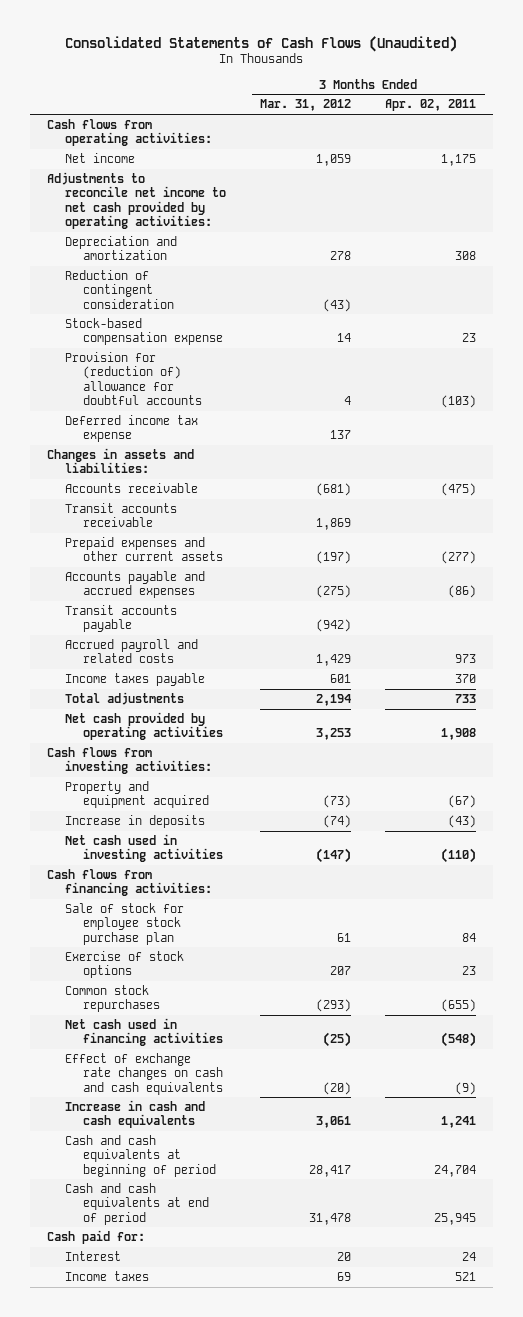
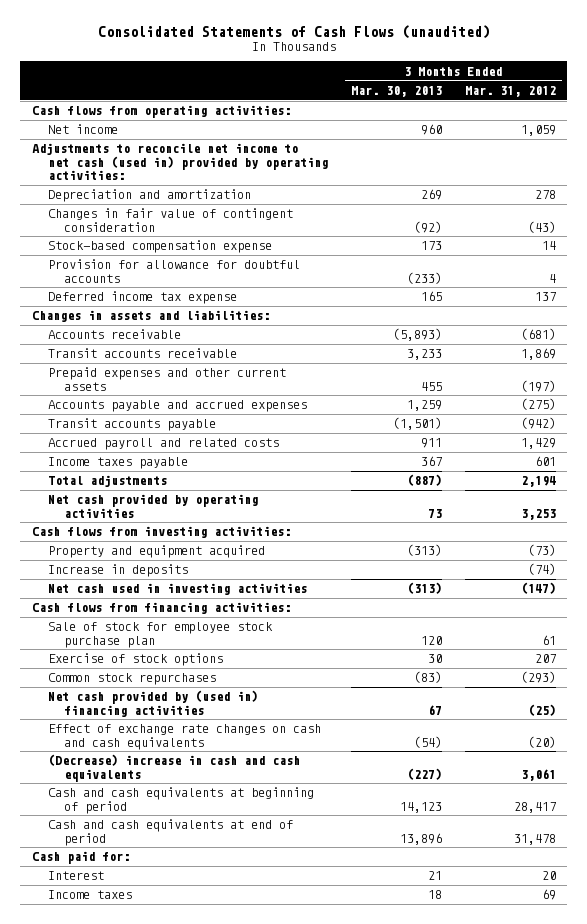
- Consolidated Statements of Cash Flows (Unaudited)
+ Consolidated Statements of Cash Flows (unaudited)
- | 3 Months Ended Mar. 31, 2012 | 3 Months Ended Apr. 02, 2011
+ | 3 Months Ended Mar. 30, 2013 | 3 Months Ended Mar. 31, 2012
- Adjustments to reconcile net income to net cash provided by operating activities:
+ Adjustments to reconcile net income to net cash (used in) provided by operating activities:
- Reduction of contingent consideration | (43) |
+ Changes in fair value of contingent consideration | (92) | (43)
- Provision for (reduction of) allowance for doubtful accounts | 4 | (103)
+ Provision for allowance for doubtful accounts | (233) | 4
- Net cash used in financing activities | (25) | (548)
+ Net cash provided by (used in) financing activities | 67 | (25)
- Increase in cash and cash equivalents | 3,061 | 1,241
+ (Decrease) increase in cash and cash equivalents | (227) | 3,061

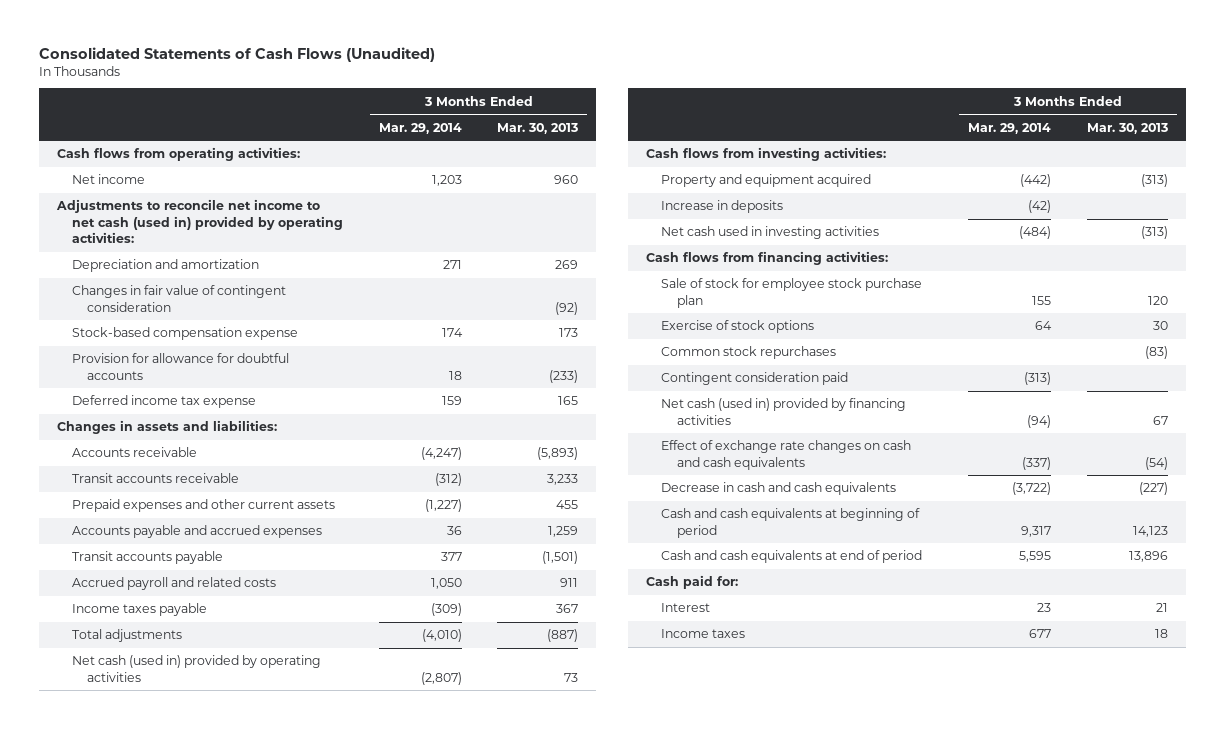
- Consolidated Statements of Cash Flows (unaudited)
+ Consolidated Statements of Cash Flows (Unaudited)
- | 3 Months Ended Mar. 30, 2013 | 3 Months Ended Mar. 31, 2012
+ | 3 Months Ended Mar. 29, 2014 | 3 Months Ended Mar. 30, 2013
- Net cash provided by operating activities | 73 | 3,253
+ Net cash (used in) provided by operating activities | (2,807) | 73
- Net cash provided by (used in) financing activities | 67 | (25)
+ Contingent consideration paid | (313) |
+ Net cash (used in) provided by financing activities | (94) | 67
- (Decrease) increase in cash and cash equivalents | (227) | 3,061
+ Decrease in cash and cash equivalents | (3,722) | (227)

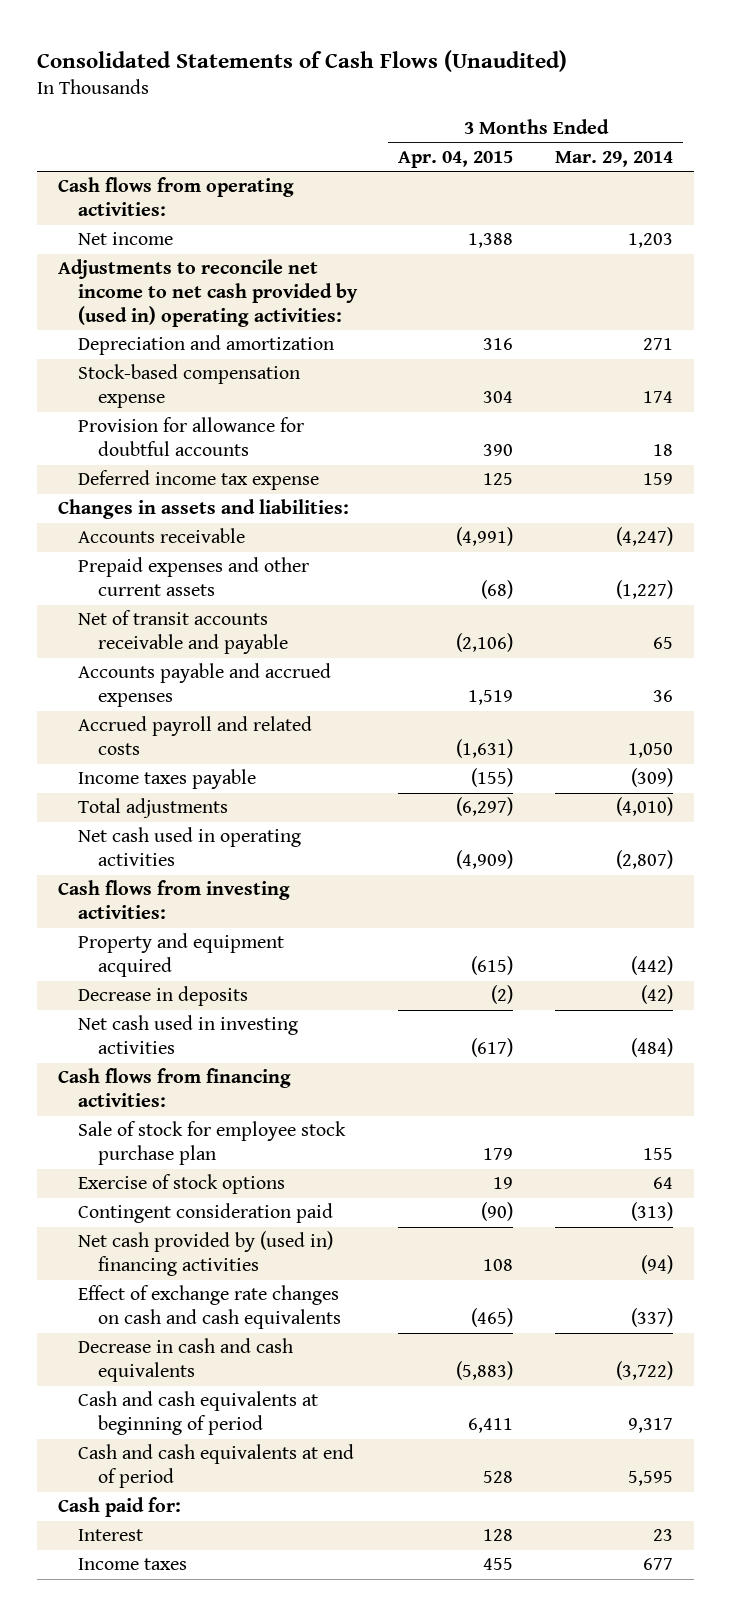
- | 3 Months Ended Mar. 29, 2014 | 3 Months Ended Mar. 30, 2013
+ | 3 Months Ended Apr. 04, 2015 | 3 Months Ended Mar. 29, 2014
- Adjustments to reconcile net income to net cash (used in) provided by operating activities:
+ Adjustments to reconcile net income to net cash provided by (used in) operating activities:
- Changes in fair value of contingent consideration | | (92)
- Transit accounts receivable | (312) | 3,233
+ Net of transit accounts receivable and payable | (2,106) | 65
- Transit accounts payable | 377 | (1,501)
- Net cash (used in) provided by operating activities | (2,807) | 73
+ Net cash used in operating activities | (4,909) | (2,807)
- Increase in deposits | (42) |
+ Decrease in deposits | (2) | (42)
- Common stock repurchases | | (83)
- Net cash (used in) provided by financing activities | (94) | 67
+ Net cash provided by (used in) financing activities | 108 | (94)

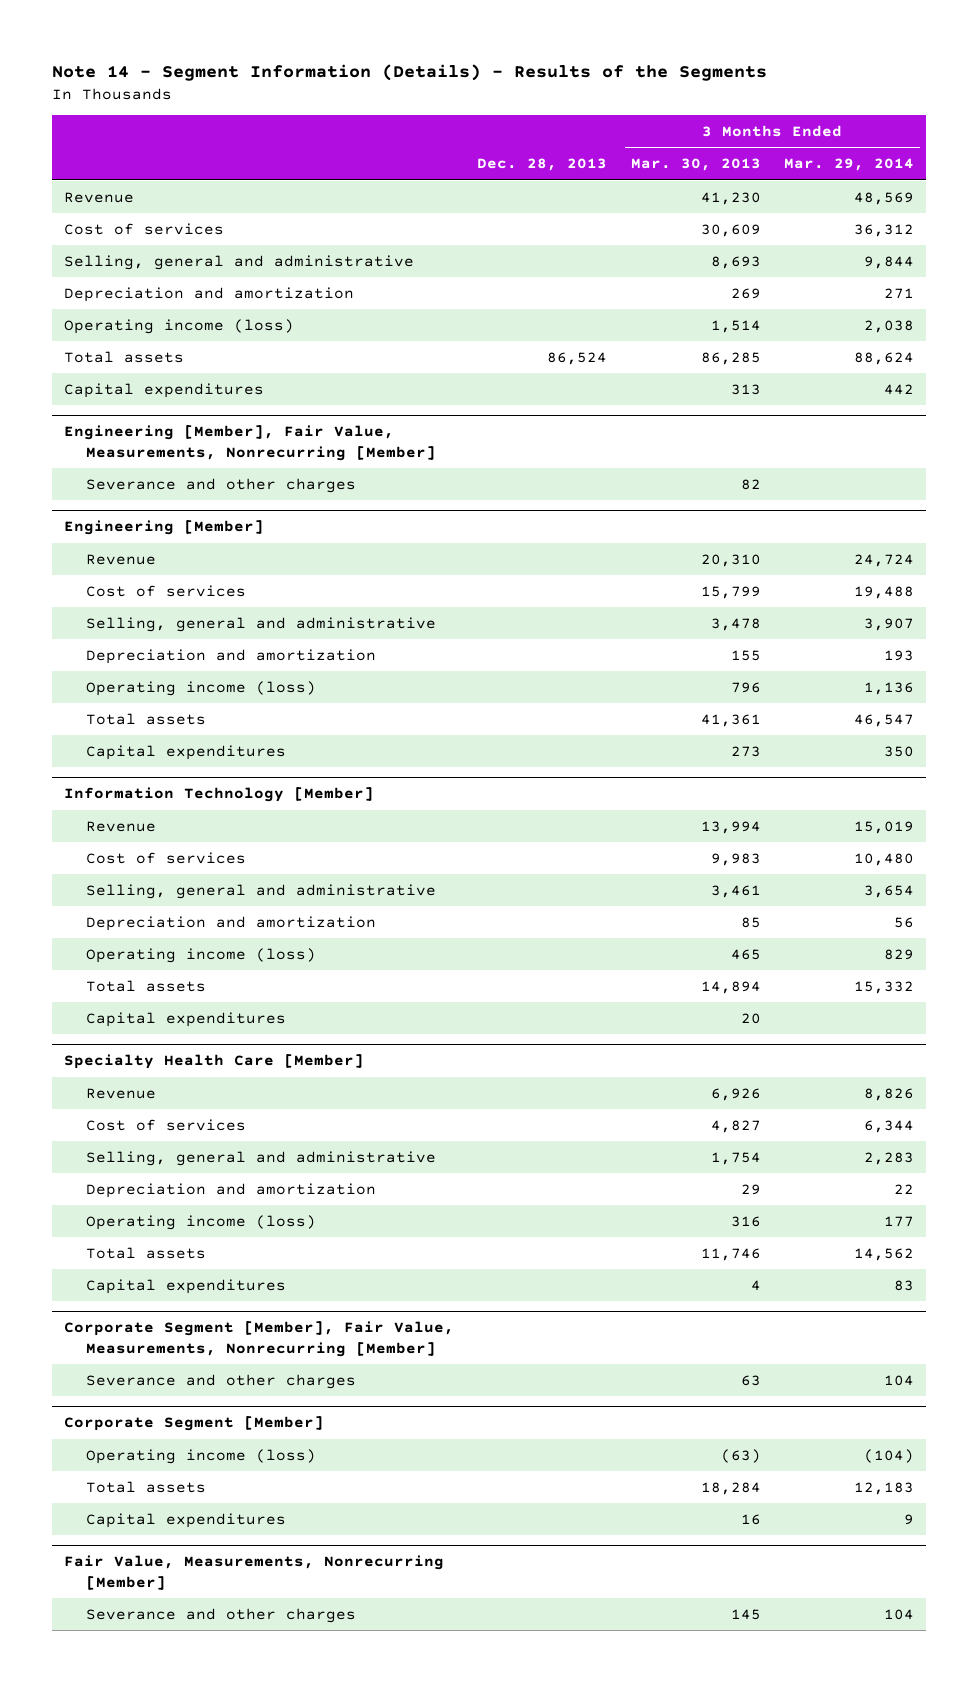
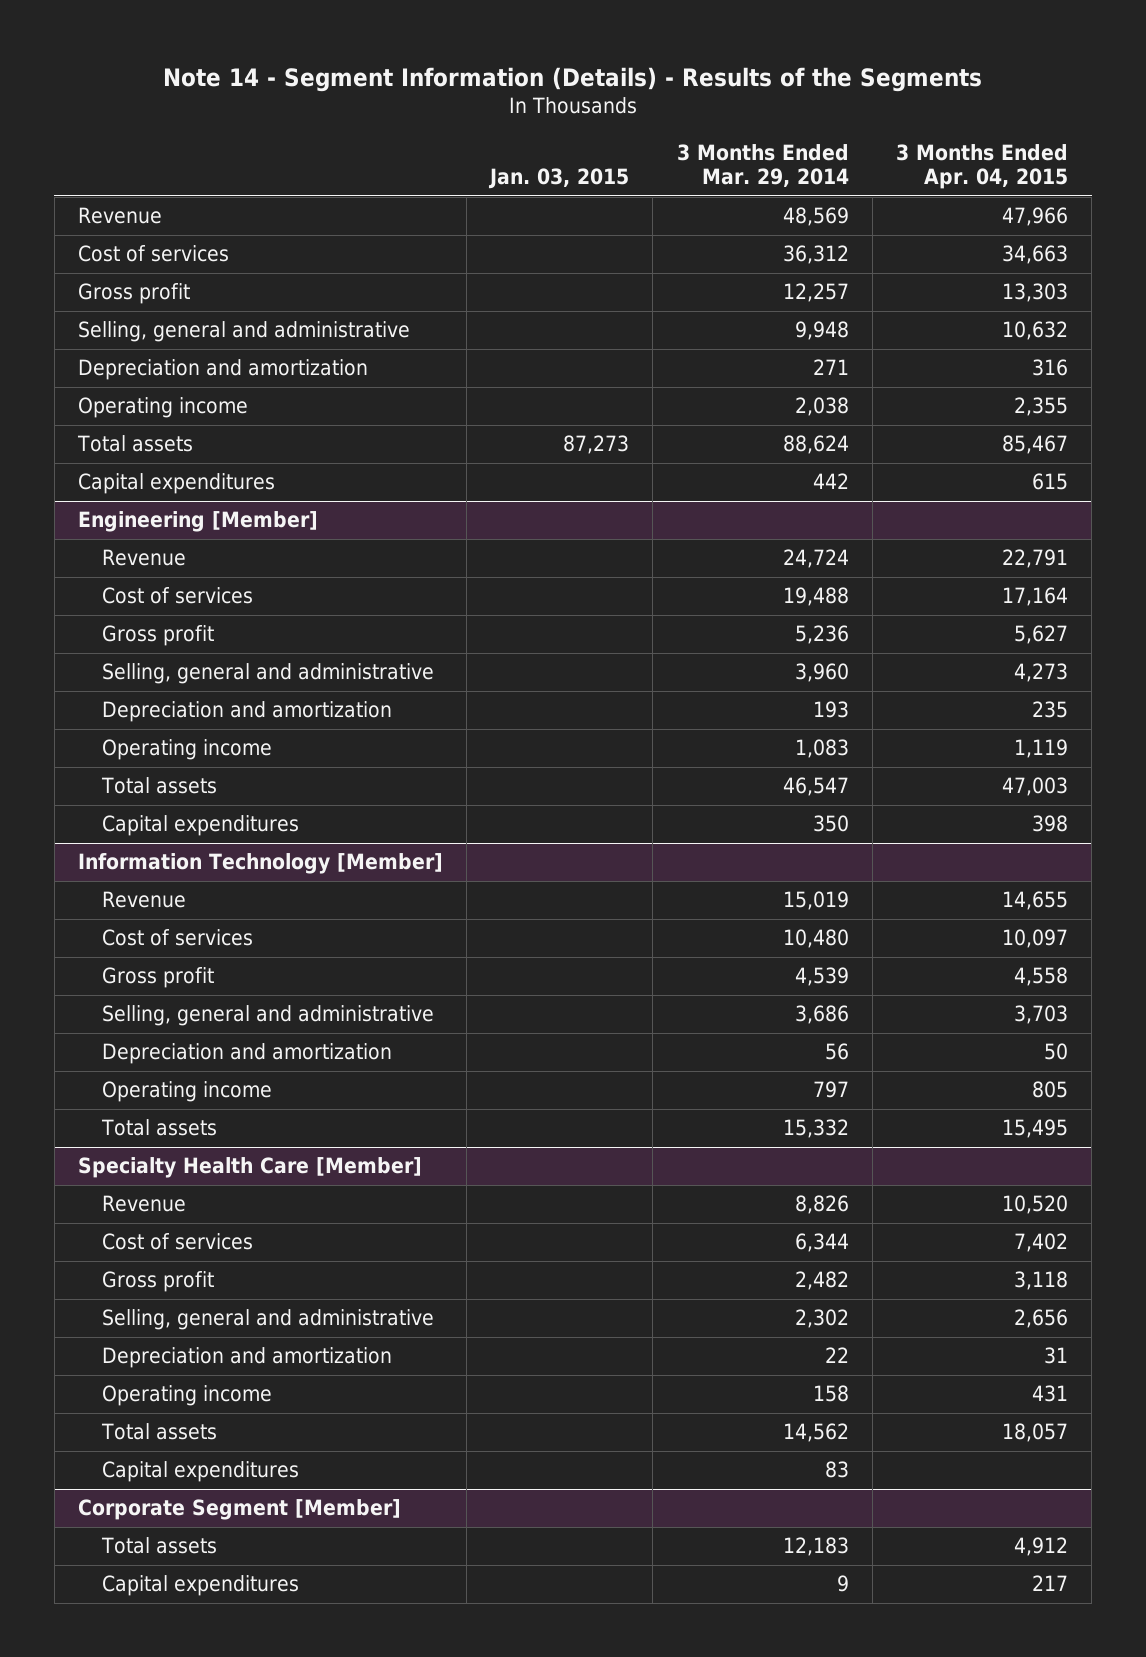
- | Dec. 28, 2013 | 3 Months Ended Mar. 30, 2013 | 3 Months Ended Mar. 29, 2014
+ | Jan. 03, 2015 | 3 Months Ended Mar. 29, 2014 | 3 Months Ended Apr. 04, 2015
- Selling, general and administrative | | 8,693 | 9,844
+ Gross profit | | 12,257 | 13,303
+ Selling, general and administrative | | 9,948 | 10,632
- Operating income (loss) | | 1,514 | 2,038
+ Operating income | | 2,038 | 2,355
- Engineering [Member], Fair Value, Measurements, Nonrecurring [Member]
- Severance and other charges | | 82 |
@ Engineering [Member]
- Selling, general and administrative | | 3,478 | 3,907
+ Gross profit | | 5,236 | 5,627
+ Selling, general and administrative | | 3,960 | 4,273
- Operating income (loss) | | 796 | 1,136
+ Operating income | | 1,083 | 1,119
@ Information Technology [Member]
- Selling, general and administrative | | 3,461 | 3,654
+ Gross profit | | 4,539 | 4,558
+ Selling, general and administrative | | 3,686 | 3,703
- Operating income (loss) | | 465 | 829
+ Operating income | | 797 | 805
- Capital expenditures | | 20 |
@ Specialty Health Care [Member]
- Selling, general and administrative | | 1,754 | 2,283
+ Gross profit | | 2,482 | 3,118
+ Selling, general and administrative | | 2,302 | 2,656
- Operating income (loss) | | 316 | 177
+ Operating income | | 158 | 431
- Corporate Segment [Member], Fair Value, Measurements, Nonrecurring [Member]
- Severance and other charges | | 63 | 104
@ Corporate Segment [Member]
- Operating income (loss) | | (63) | (104)
- Fair Value, Measurements, Nonrecurring [Member]
- Severance and other charges | | 145 | 104

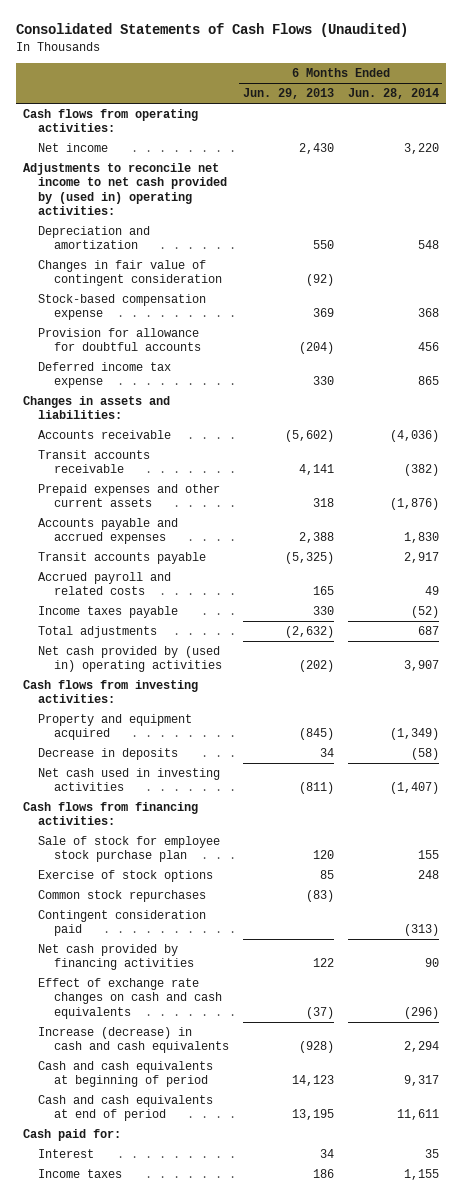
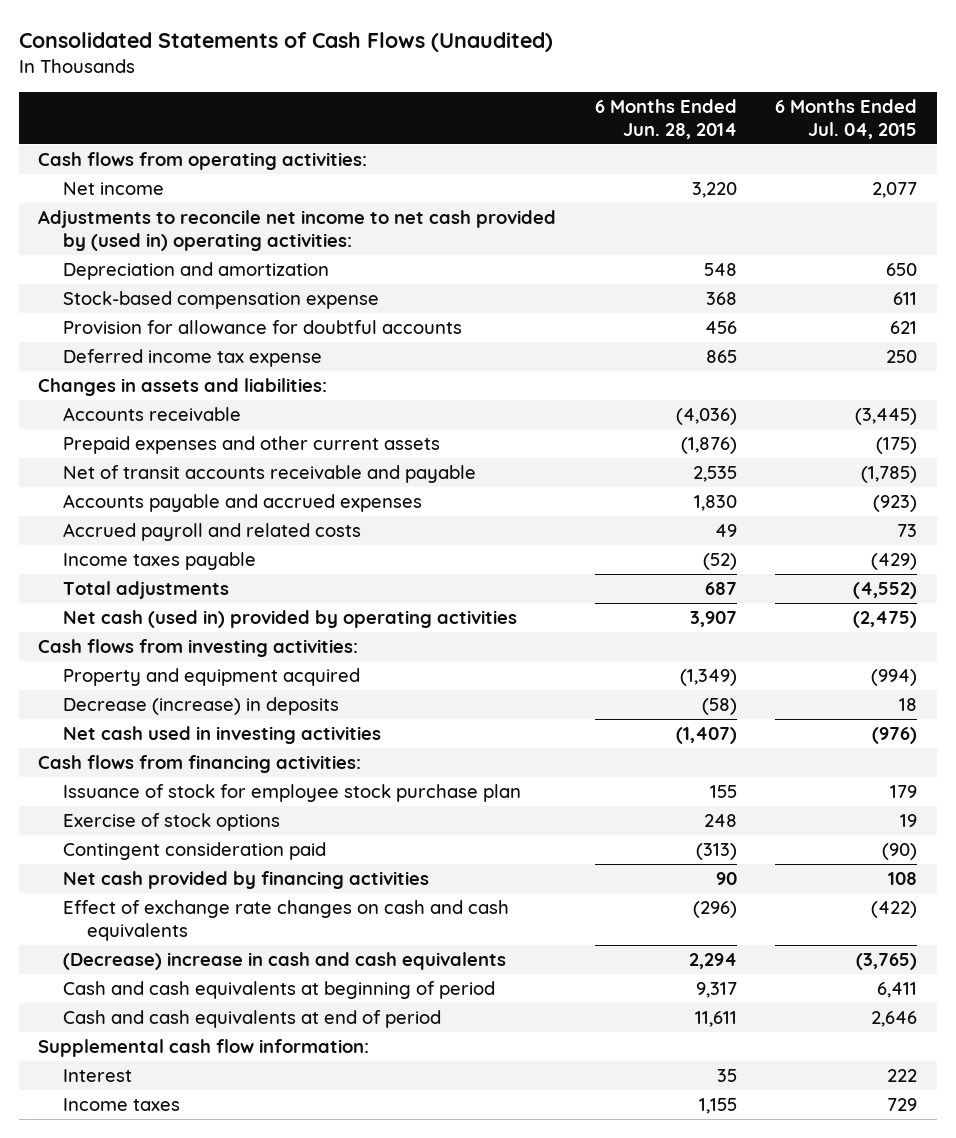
- | 6 Months Ended Jun. 29, 2013 | 6 Months Ended Jun. 28, 2014
+ | 6 Months Ended Jun. 28, 2014 | 6 Months Ended Jul. 04, 2015
- Changes in fair value of contingent consideration | (92) |
- Transit accounts receivable | 4,141 | (382)
+ Net of transit accounts receivable and payable | 2,535 | (1,785)
- Transit accounts payable | (5,325) | 2,917
- Net cash provided by (used in) operating activities | (202) | 3,907
+ Net cash (used in) provided by operating activities | 3,907 | (2,475)
- Decrease in deposits | 34 | (58)
+ Decrease (increase) in deposits | (58) | 18
- Sale of stock for employee stock purchase plan | 120 | 155
+ Issuance of stock for employee stock purchase plan | 155 | 179
- Common stock repurchases | (83) |
- Increase (decrease) in cash and cash equivalents | (928) | 2,294
+ (Decrease) increase in cash and cash equivalents | 2,294 | (3,765)
- Cash paid for:
+ Supplemental cash flow information:

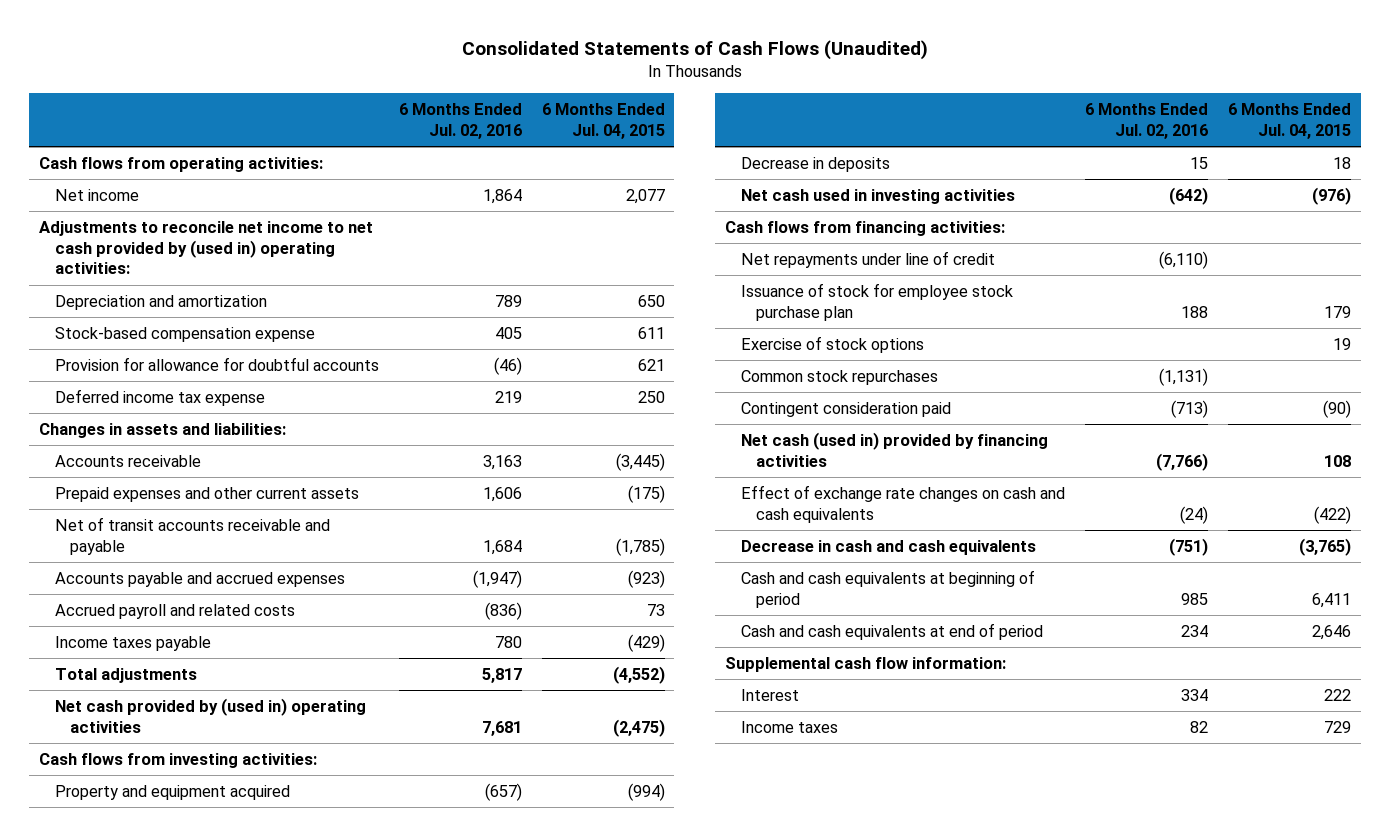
- | 6 Months Ended Jun. 28, 2014 | 6 Months Ended Jul. 04, 2015
+ | 6 Months Ended Jul. 02, 2016 | 6 Months Ended Jul. 04, 2015
- Net cash (used in) provided by operating activities | 3,907 | (2,475)
+ Net cash provided by (used in) operating activities | 7,681 | (2,475)
- Decrease (increase) in deposits | (58) | 18
+ Decrease in deposits | 15 | 18
+ Net repayments under line of credit | (6,110) |
+ Common stock repurchases | (1,131) |
- Net cash provided by financing activities | 90 | 108
+ Net cash (used in) provided by financing activities | (7,766) | 108
- (Decrease) increase in cash and cash equivalents | 2,294 | (3,765)
+ Decrease in cash and cash equivalents | (751) | (3,765)

